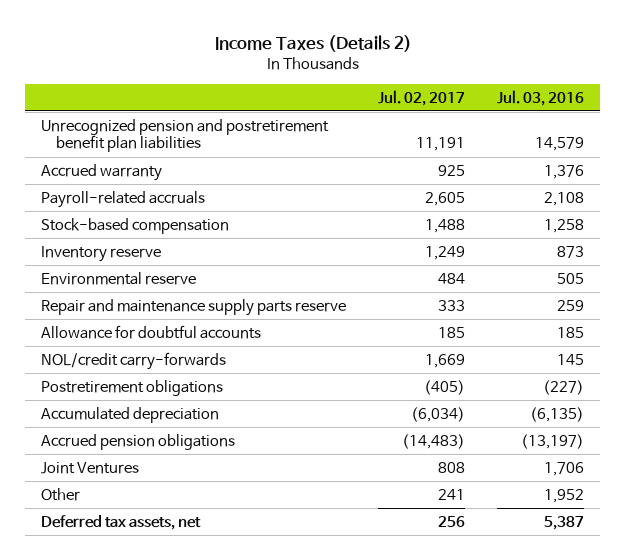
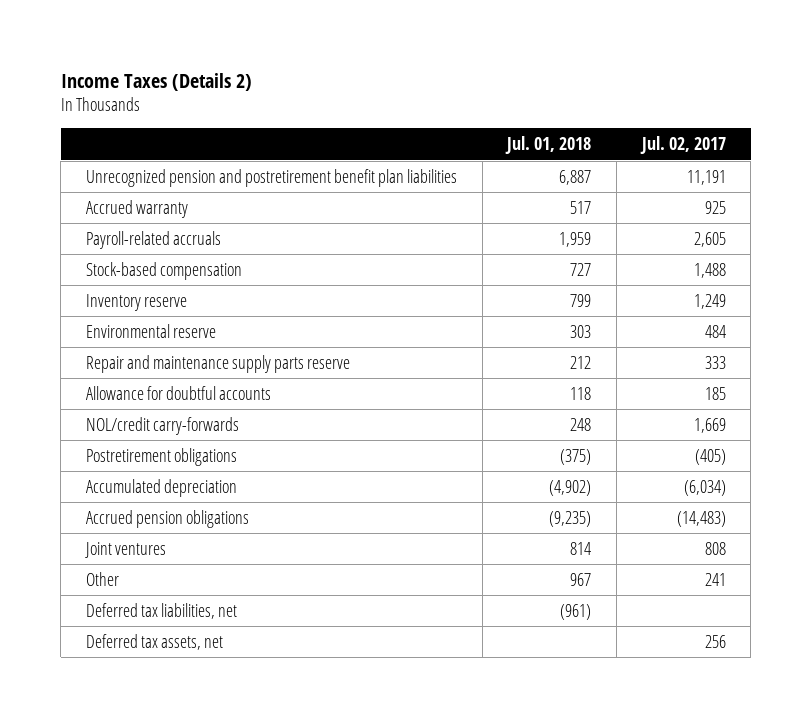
- | Jul. 02, 2017 | Jul. 03, 2016
+ | Jul. 01, 2018 | Jul. 02, 2017
- Joint Ventures | 808 | 1,706
+ Joint ventures | 814 | 808
+ Deferred tax liabilities, net | (961) |

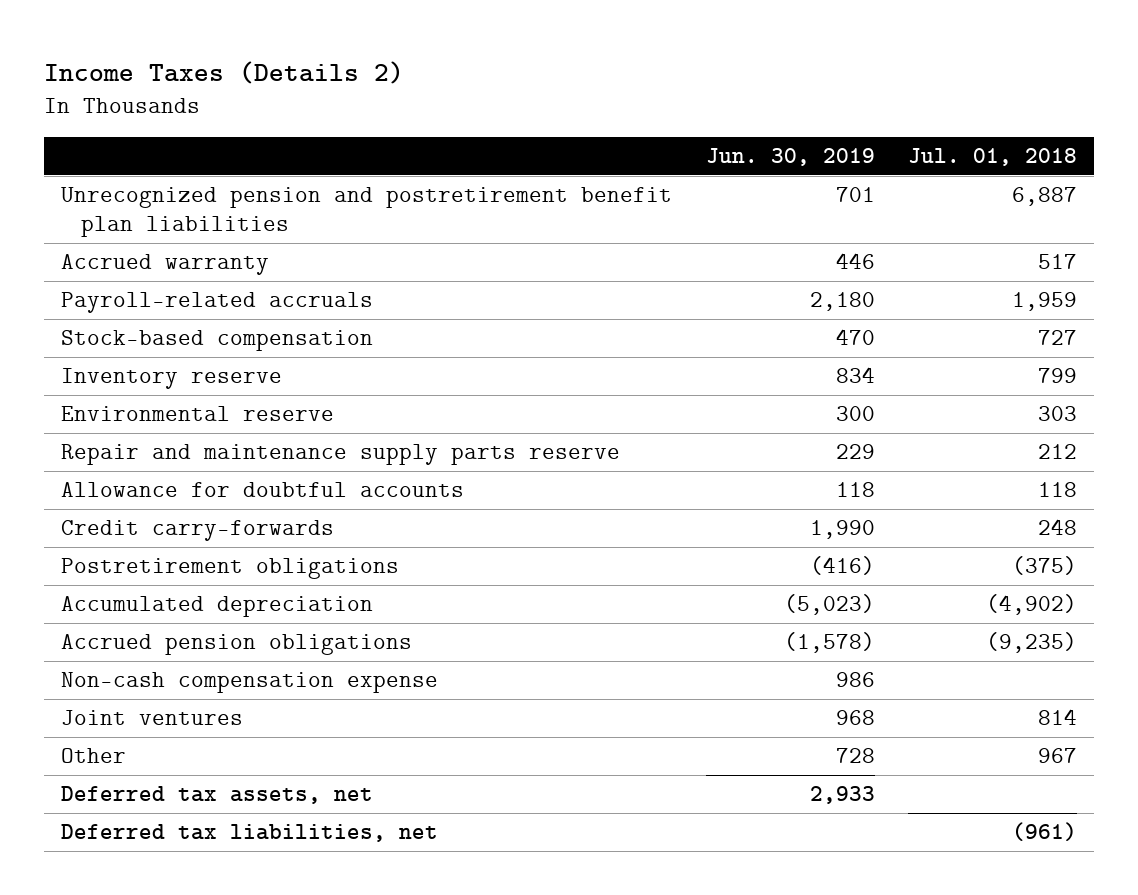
- | Jul. 01, 2018 | Jul. 02, 2017
+ | Jun. 30, 2019 | Jul. 01, 2018
- NOL/credit carry-forwards | 248 | 1,669
+ Credit carry-forwards | 1,990 | 248
+ Non-cash compensation expense | 986 |
moved down: Deferred tax liabilities, net | | (961)

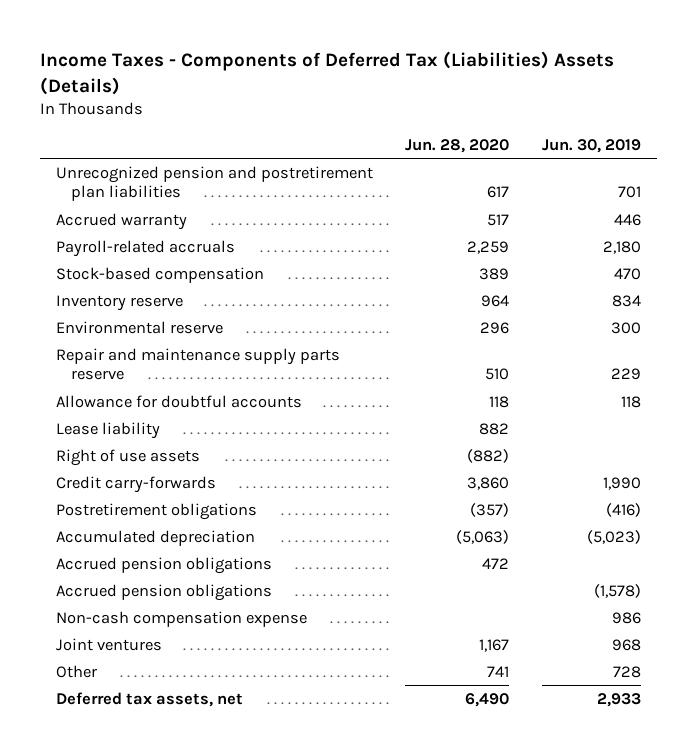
- Income Taxes (Details 2)
+ Income Taxes - Components of Deferred Tax (Liabilities) Assets (Details)
- | Jun. 30, 2019 | Jul. 01, 2018
+ | Jun. 28, 2020 | Jun. 30, 2019
- Unrecognized pension and postretirement benefit plan liabilities | 701 | 6,887
+ Unrecognized pension and postretirement plan liabilities | 617 | 701
+ Lease liability | 882 |
+ Right of use assets | (882) |
+ Accrued pension obligations | 472 |
- Deferred tax liabilities, net | | (961)

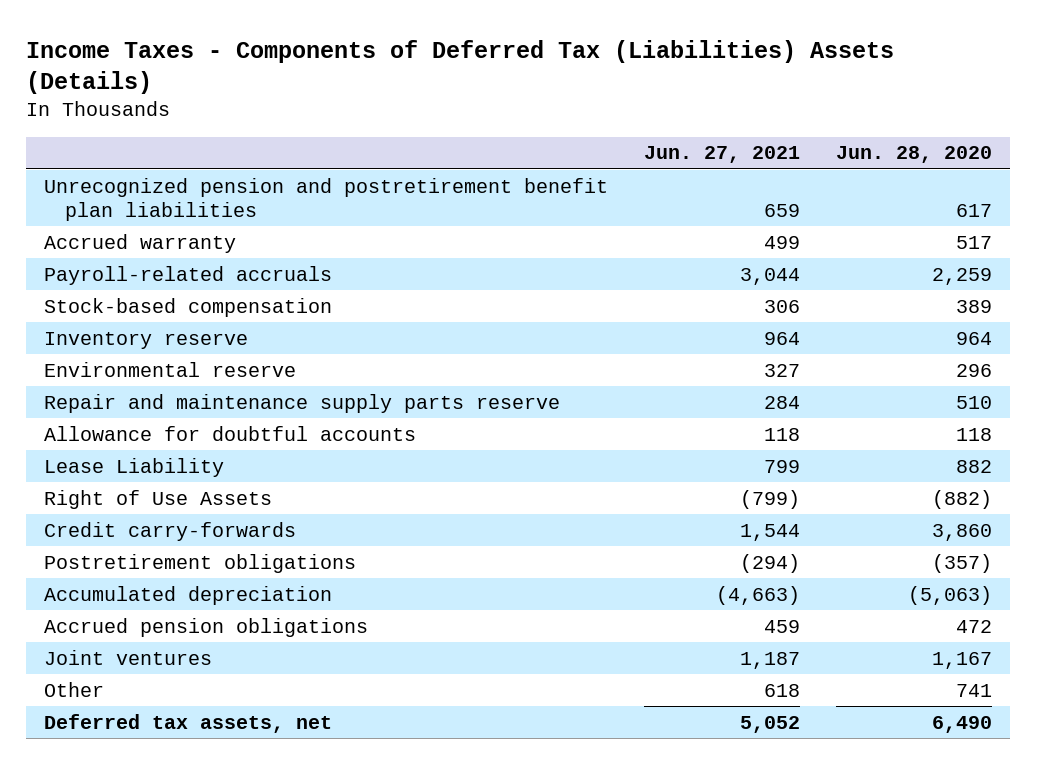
- | Jun. 28, 2020 | Jun. 30, 2019
+ | Jun. 27, 2021 | Jun. 28, 2020
- Unrecognized pension and postretirement plan liabilities | 617 | 701
+ Unrecognized pension and postretirement benefit plan liabilities | 659 | 617
- Lease liability | 882 |
- Right of use assets | (882) |
+ Lease Liability | 799 | 882
+ Right of Use Assets | (799) | (882)
- Accrued pension obligations | | (1,578)
- Non-cash compensation expense | | 986

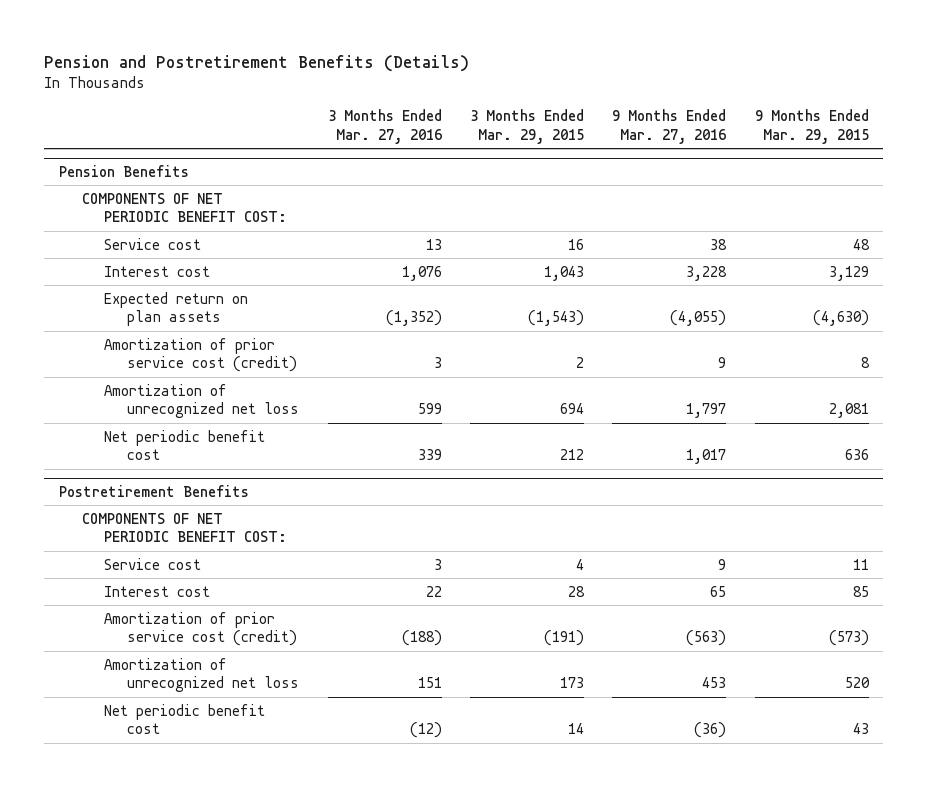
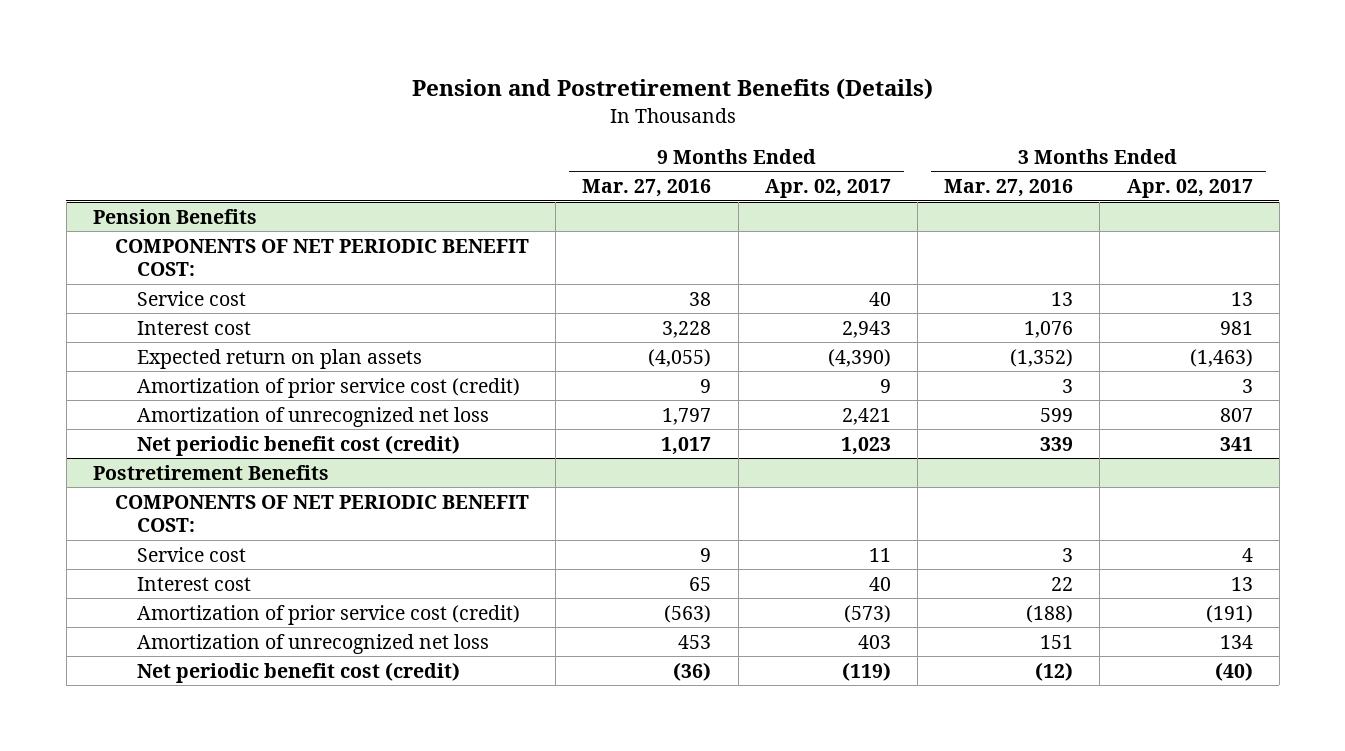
- | 3 Months Ended Mar. 27, 2016 | 3 Months Ended Mar. 29, 2015 | 9 Months Ended Mar. 27, 2016 | 9 Months Ended Mar. 29, 2015
+ | 9 Months Ended Mar. 27, 2016 | 9 Months Ended Apr. 02, 2017 | 3 Months Ended Mar. 27, 2016 | 3 Months Ended Apr. 02, 2017
@ Pension Benefits
- Net periodic benefit cost | 339 | 212 | 1,017 | 636
+ Net periodic benefit cost (credit) | 1,017 | 1,023 | 339 | 341
@ Postretirement Benefits
- Net periodic benefit cost | (12) | 14 | (36) | 43
+ Net periodic benefit cost (credit) | (36) | (119) | (12) | (40)

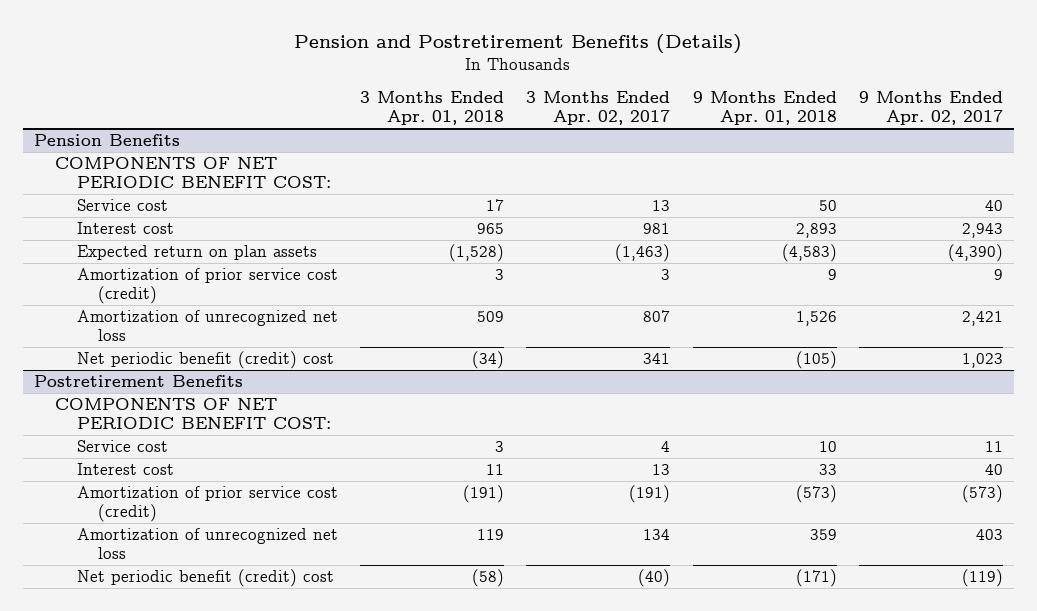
- | 9 Months Ended Mar. 27, 2016 | 9 Months Ended Apr. 02, 2017 | 3 Months Ended Mar. 27, 2016 | 3 Months Ended Apr. 02, 2017
+ | 3 Months Ended Apr. 01, 2018 | 3 Months Ended Apr. 02, 2017 | 9 Months Ended Apr. 01, 2018 | 9 Months Ended Apr. 02, 2017
@ Pension Benefits
- Net periodic benefit cost (credit) | 1,017 | 1,023 | 339 | 341
+ Net periodic benefit (credit) cost | (34) | 341 | (105) | 1,023
@ Postretirement Benefits
- Net periodic benefit cost (credit) | (36) | (119) | (12) | (40)
+ Net periodic benefit (credit) cost | (58) | (40) | (171) | (119)

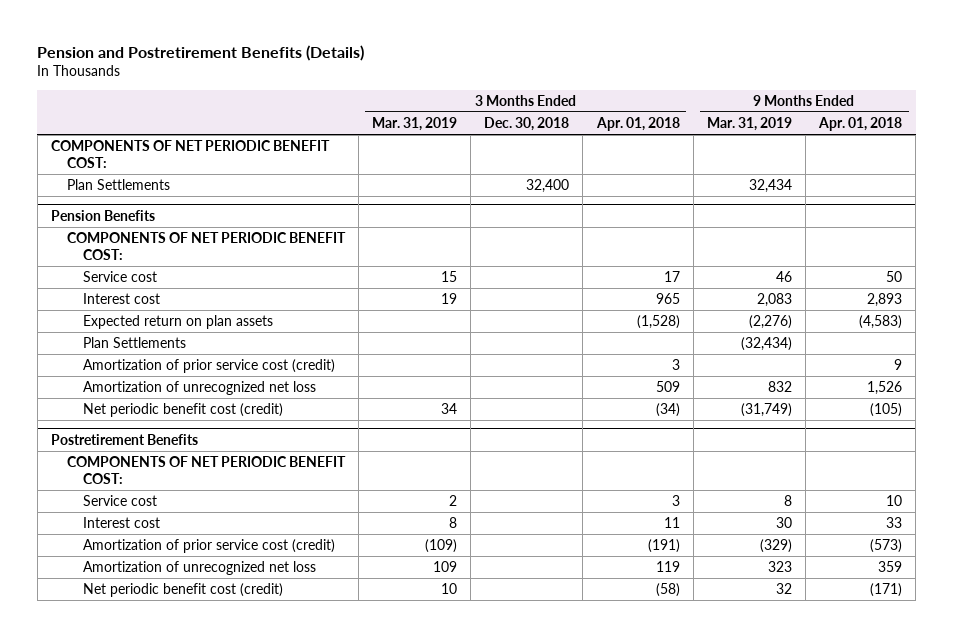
- | 3 Months Ended Apr. 01, 2018 | 3 Months Ended Apr. 02, 2017 | 9 Months Ended Apr. 01, 2018 | 9 Months Ended Apr. 02, 2017
+ | 3 Months Ended Mar. 31, 2019 | 3 Months Ended Dec. 30, 2018 | 3 Months Ended Apr. 01, 2018 | 9 Months Ended Mar. 31, 2019 | 9 Months Ended Apr. 01, 2018
+ COMPONENTS OF NET PERIODIC BENEFIT COST:
+ Plan Settlements | | 32,400 | | 32,434 |
@ Pension Benefits
+ Plan Settlements | | | | (32,434) |
- Net periodic benefit (credit) cost | (34) | 341 | (105) | 1,023
+ Net periodic benefit cost (credit) | 34 | | (34) | (31,749) | (105)
@ Postretirement Benefits
- Net periodic benefit (credit) cost | (58) | (40) | (171) | (119)
+ Net periodic benefit cost (credit) | 10 | | (58) | 32 | (171)

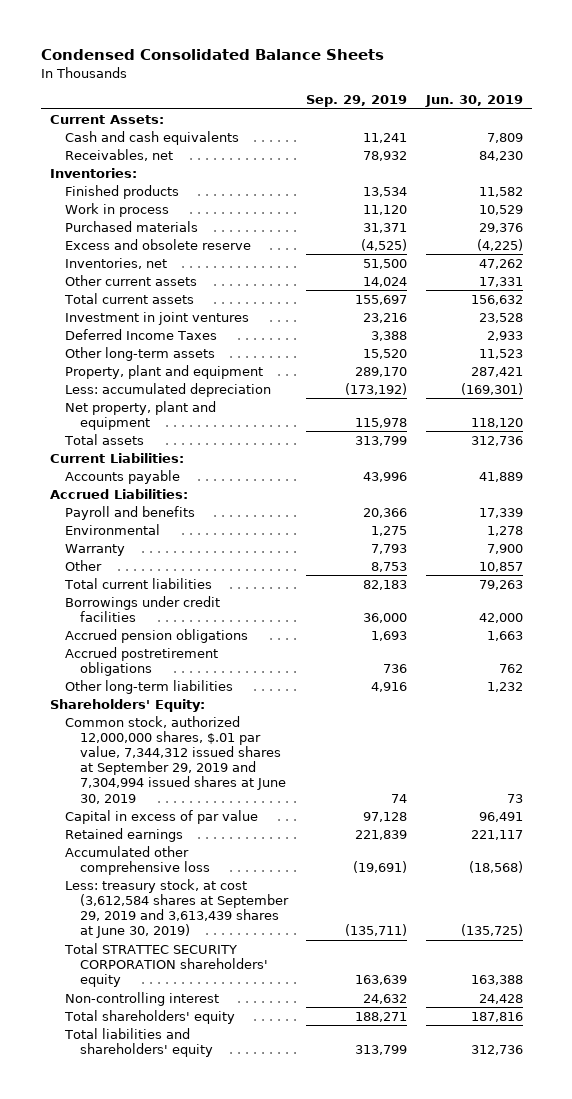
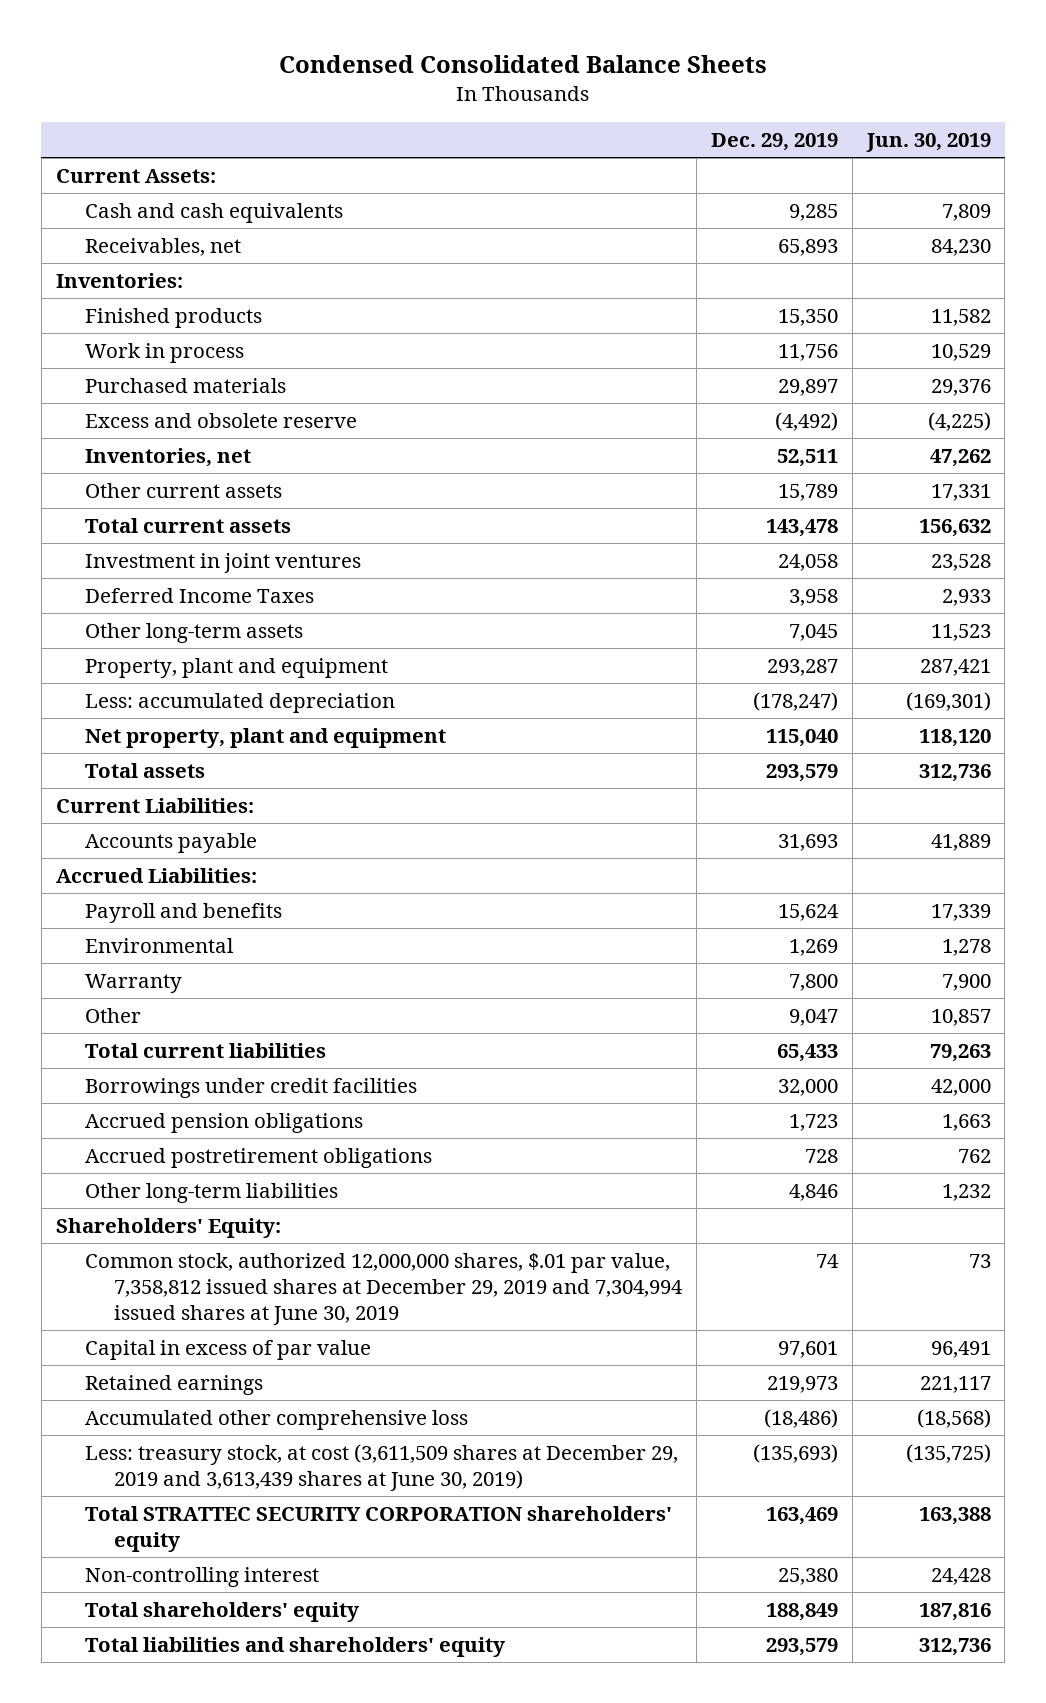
- | Sep. 29, 2019 | Jun. 30, 2019
+ | Dec. 29, 2019 | Jun. 30, 2019
- Common stock, authorized 12,000,000 shares, $.01 par value, 7,344,312 issued shares at September 29, 2019 and 7,304,994 issued shares at June 30, 2019 | 74 | 73
+ Common stock, authorized 12,000,000 shares, $.01 par value, 7,358,812 issued shares at December 29, 2019 and 7,304,994 issued shares at June 30, 2019 | 74 | 73
- Less: treasury stock, at cost (3,612,584 shares at September 29, 2019 and 3,613,439 shares at June 30, 2019) | (135,711) | (135,725)
+ Less: treasury stock, at cost (3,611,509 shares at December 29, 2019 and 3,613,439 shares at June 30, 2019) | (135,693) | (135,725)

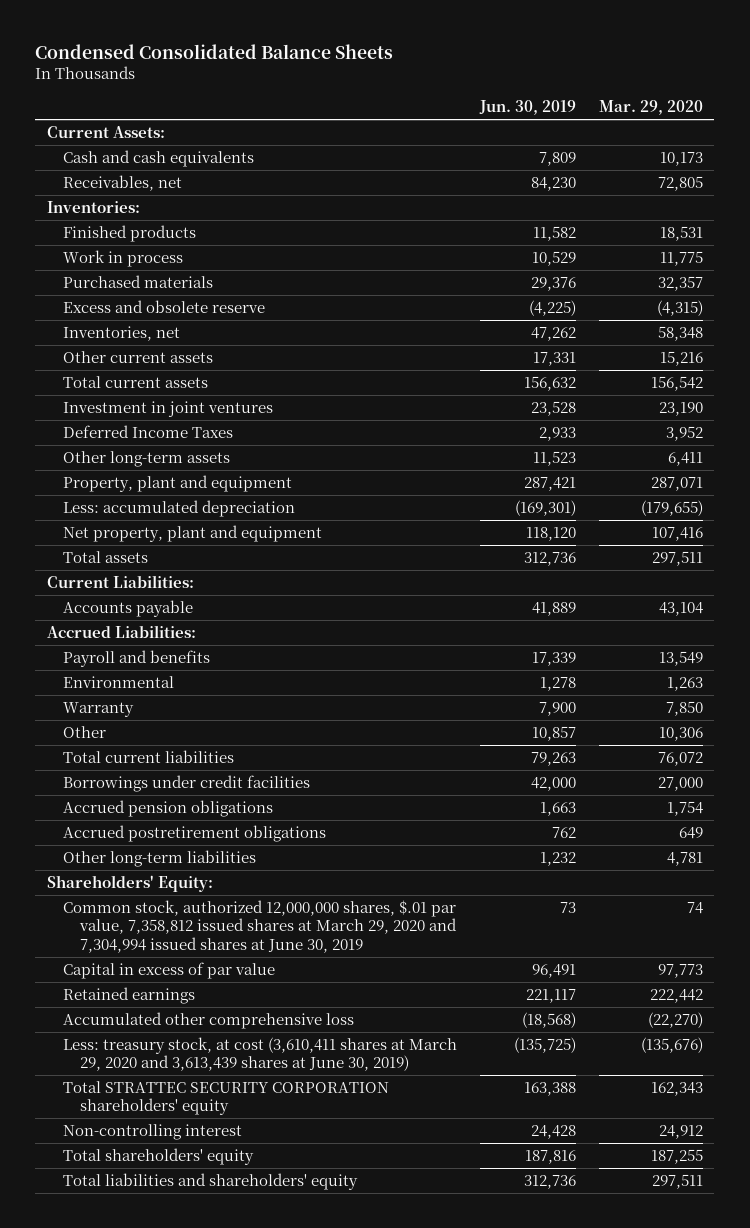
- | Dec. 29, 2019 | Jun. 30, 2019
+ | Jun. 30, 2019 | Mar. 29, 2020
- Common stock, authorized 12,000,000 shares, $.01 par value, 7,358,812 issued shares at December 29, 2019 and 7,304,994 issued shares at June 30, 2019 | 74 | 73
+ Common stock, authorized 12,000,000 shares, $.01 par value, 7,358,812 issued shares at March 29, 2020 and 7,304,994 issued shares at June 30, 2019 | 73 | 74
- Less: treasury stock, at cost (3,611,509 shares at December 29, 2019 and 3,613,439 shares at June 30, 2019) | (135,693) | (135,725)
+ Less: treasury stock, at cost (3,610,411 shares at March 29, 2020 and 3,613,439 shares at June 30, 2019) | (135,725) | (135,676)

